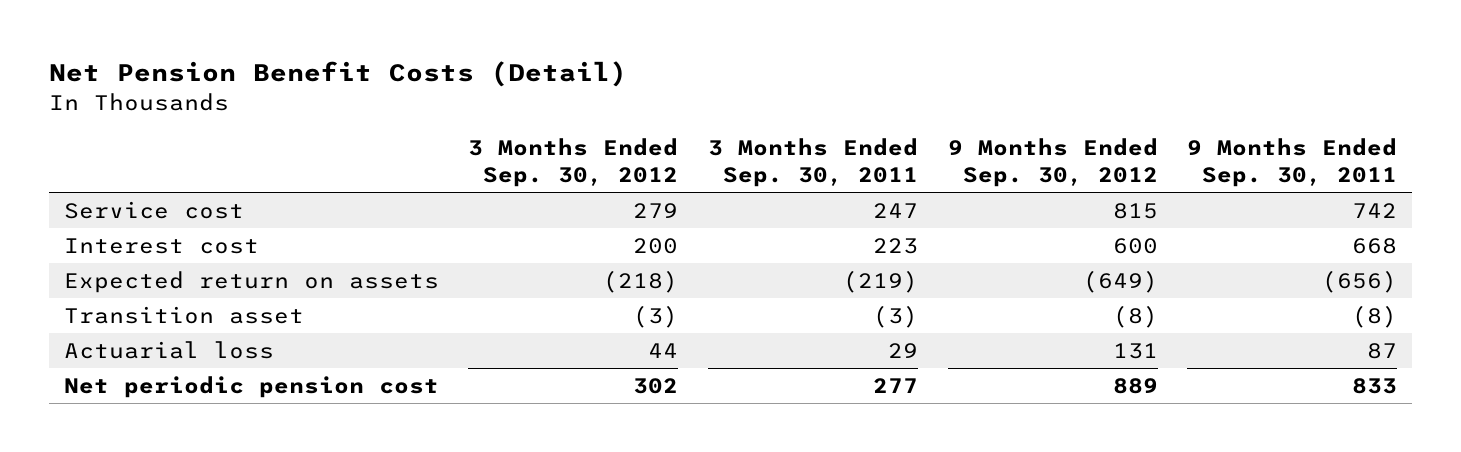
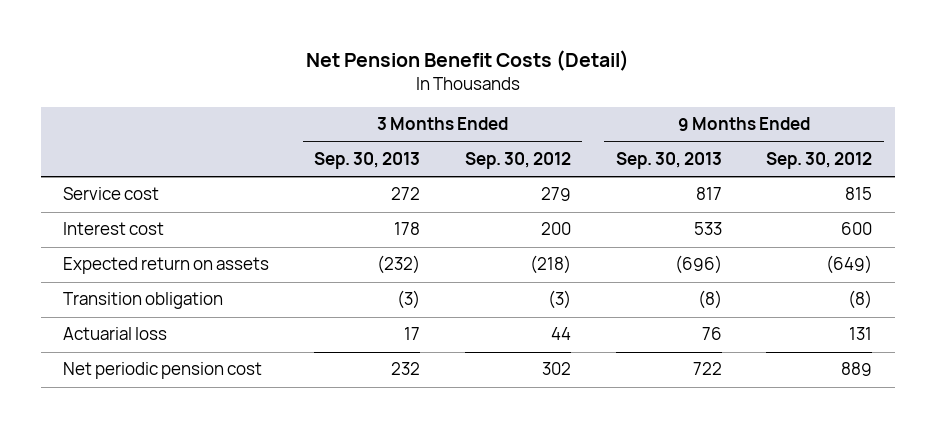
- | 3 Months Ended Sep. 30, 2012 | 3 Months Ended Sep. 30, 2011 | 9 Months Ended Sep. 30, 2012 | 9 Months Ended Sep. 30, 2011
+ | 3 Months Ended Sep. 30, 2013 | 3 Months Ended Sep. 30, 2012 | 9 Months Ended Sep. 30, 2013 | 9 Months Ended Sep. 30, 2012
- Transition asset | (3) | (3) | (8) | (8)
+ Transition obligation | (3) | (3) | (8) | (8)

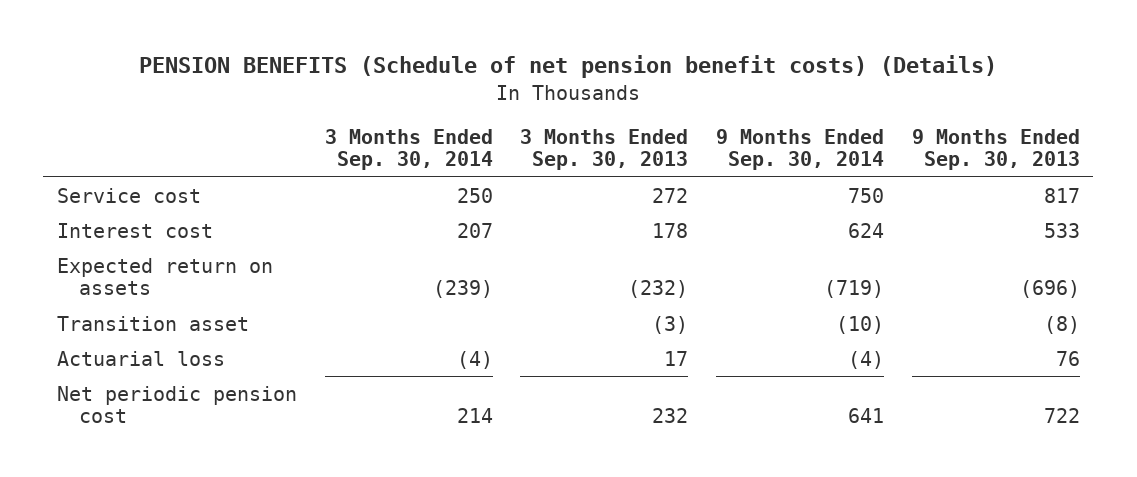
- Net Pension Benefit Costs (Detail)
+ PENSION BENEFITS (Schedule of net pension benefit costs) (Details)
- | 3 Months Ended Sep. 30, 2013 | 3 Months Ended Sep. 30, 2012 | 9 Months Ended Sep. 30, 2013 | 9 Months Ended Sep. 30, 2012
+ | 3 Months Ended Sep. 30, 2014 | 3 Months Ended Sep. 30, 2013 | 9 Months Ended Sep. 30, 2014 | 9 Months Ended Sep. 30, 2013
- Transition obligation | (3) | (3) | (8) | (8)
+ Transition asset | | (3) | (10) | (8)

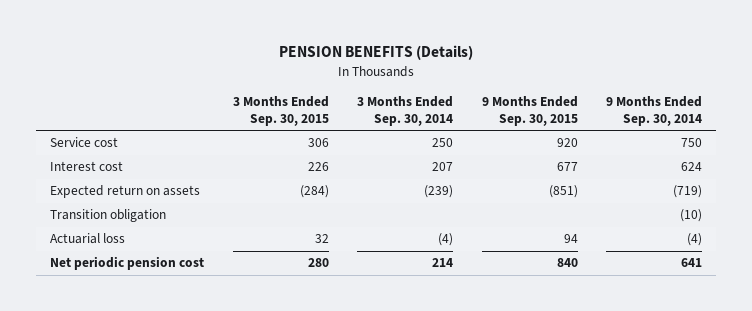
- PENSION BENEFITS (Schedule of net pension benefit costs) (Details)
+ PENSION BENEFITS (Details)
- | 3 Months Ended Sep. 30, 2014 | 3 Months Ended Sep. 30, 2013 | 9 Months Ended Sep. 30, 2014 | 9 Months Ended Sep. 30, 2013
+ | 3 Months Ended Sep. 30, 2015 | 3 Months Ended Sep. 30, 2014 | 9 Months Ended Sep. 30, 2015 | 9 Months Ended Sep. 30, 2014
- Transition asset | | (3) | (10) | (8)
+ Transition obligation | | | | (10)

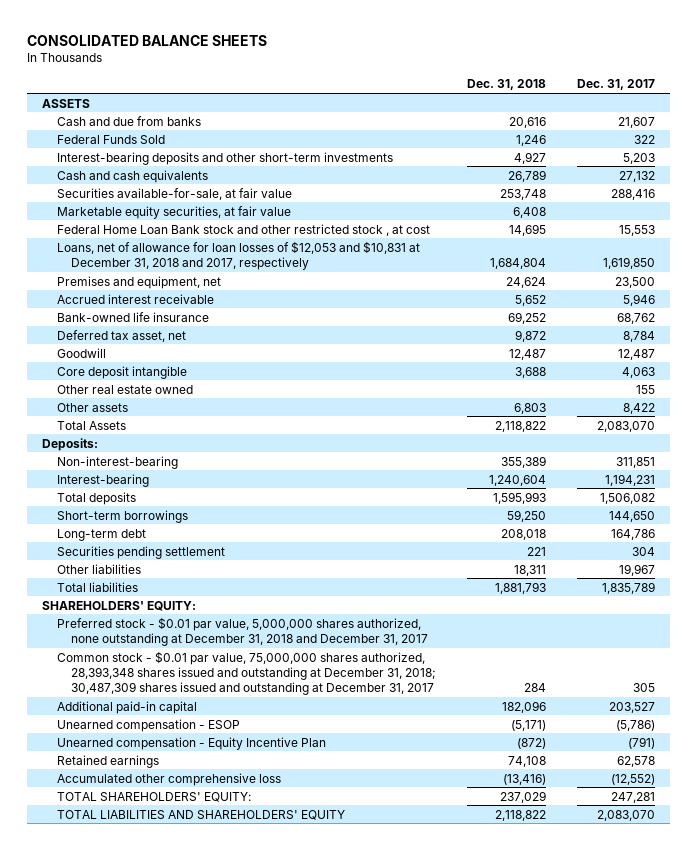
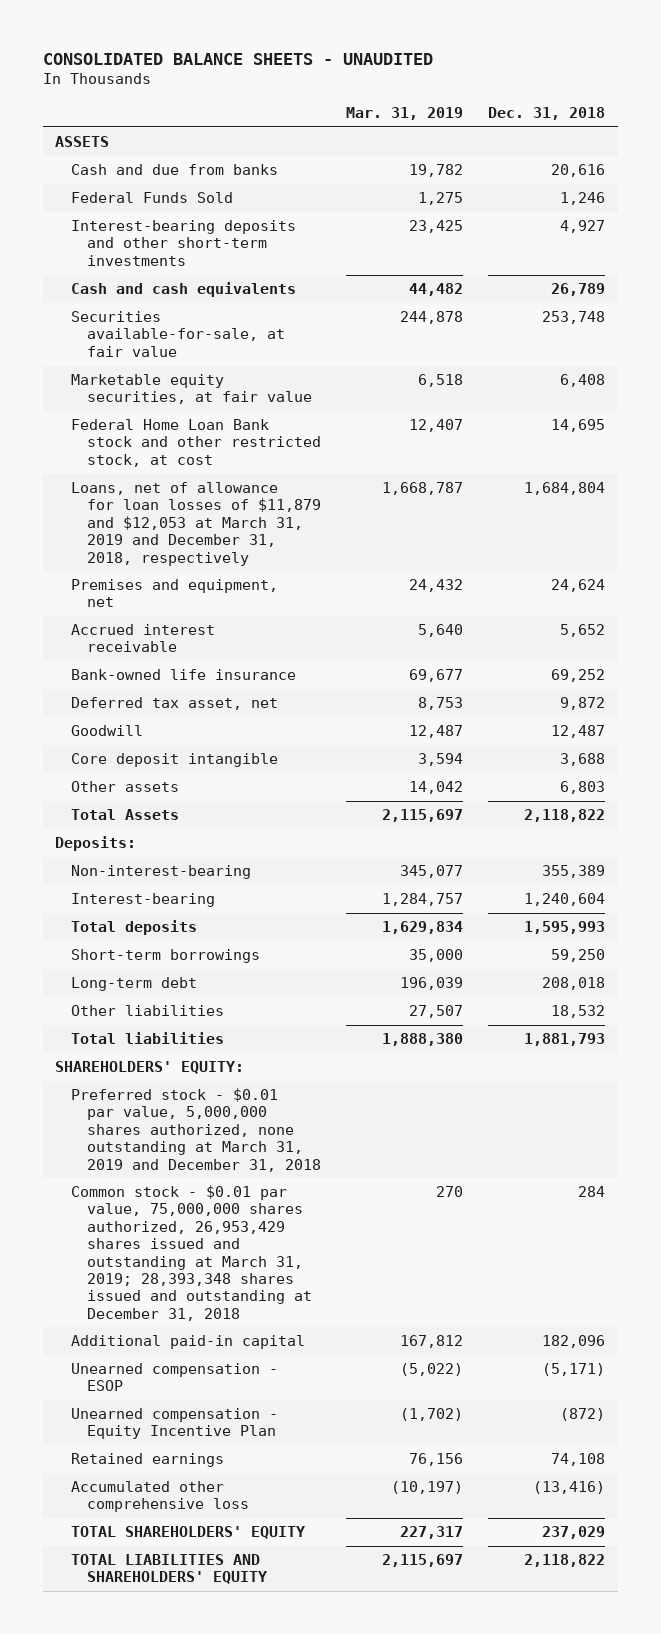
- CONSOLIDATED BALANCE SHEETS
+ CONSOLIDATED BALANCE SHEETS - UNAUDITED
- | Dec. 31, 2018 | Dec. 31, 2017
+ | Mar. 31, 2019 | Dec. 31, 2018
- Federal Home Loan Bank stock and other restricted stock , at cost | 14,695 | 15,553
- Loans, net of allowance for loan losses of $12,053 and $10,831 at December 31, 2018 and 2017, respectively | 1,684,804 | 1,619,850
+ Federal Home Loan Bank stock and other restricted stock, at cost | 12,407 | 14,695
+ Loans, net of allowance for loan losses of $11,879 and $12,053 at March 31, 2019 and December 31, 2018, respectively | 1,668,787 | 1,684,804
- Other real estate owned | | 155
- Securities pending settlement | 221 | 304
- Other liabilities | 18,311 | 19,967
+ Other liabilities | 27,507 | 18,532
- Preferred stock - $0.01 par value, 5,000,000 shares authorized, none outstanding at December 31, 2018 and December 31, 2017
- Common stock - $0.01 par value, 75,000,000 shares authorized, 28,393,348 shares issued and outstanding at December 31, 2018; 30,487,309 shares issued and outstanding at December 31, 2017 | 284 | 305
+ Preferred stock - $0.01 par value, 5,000,000 shares authorized, none outstanding at March 31, 2019 and December 31, 2018
+ Common stock - $0.01 par value, 75,000,000 shares authorized, 26,953,429 shares issued and outstanding at March 31, 2019; 28,393,348 shares issued and outstanding at December 31, 2018 | 270 | 284
- TOTAL SHAREHOLDERS' EQUITY: | 237,029 | 247,281
+ TOTAL SHAREHOLDERS' EQUITY | 227,317 | 237,029

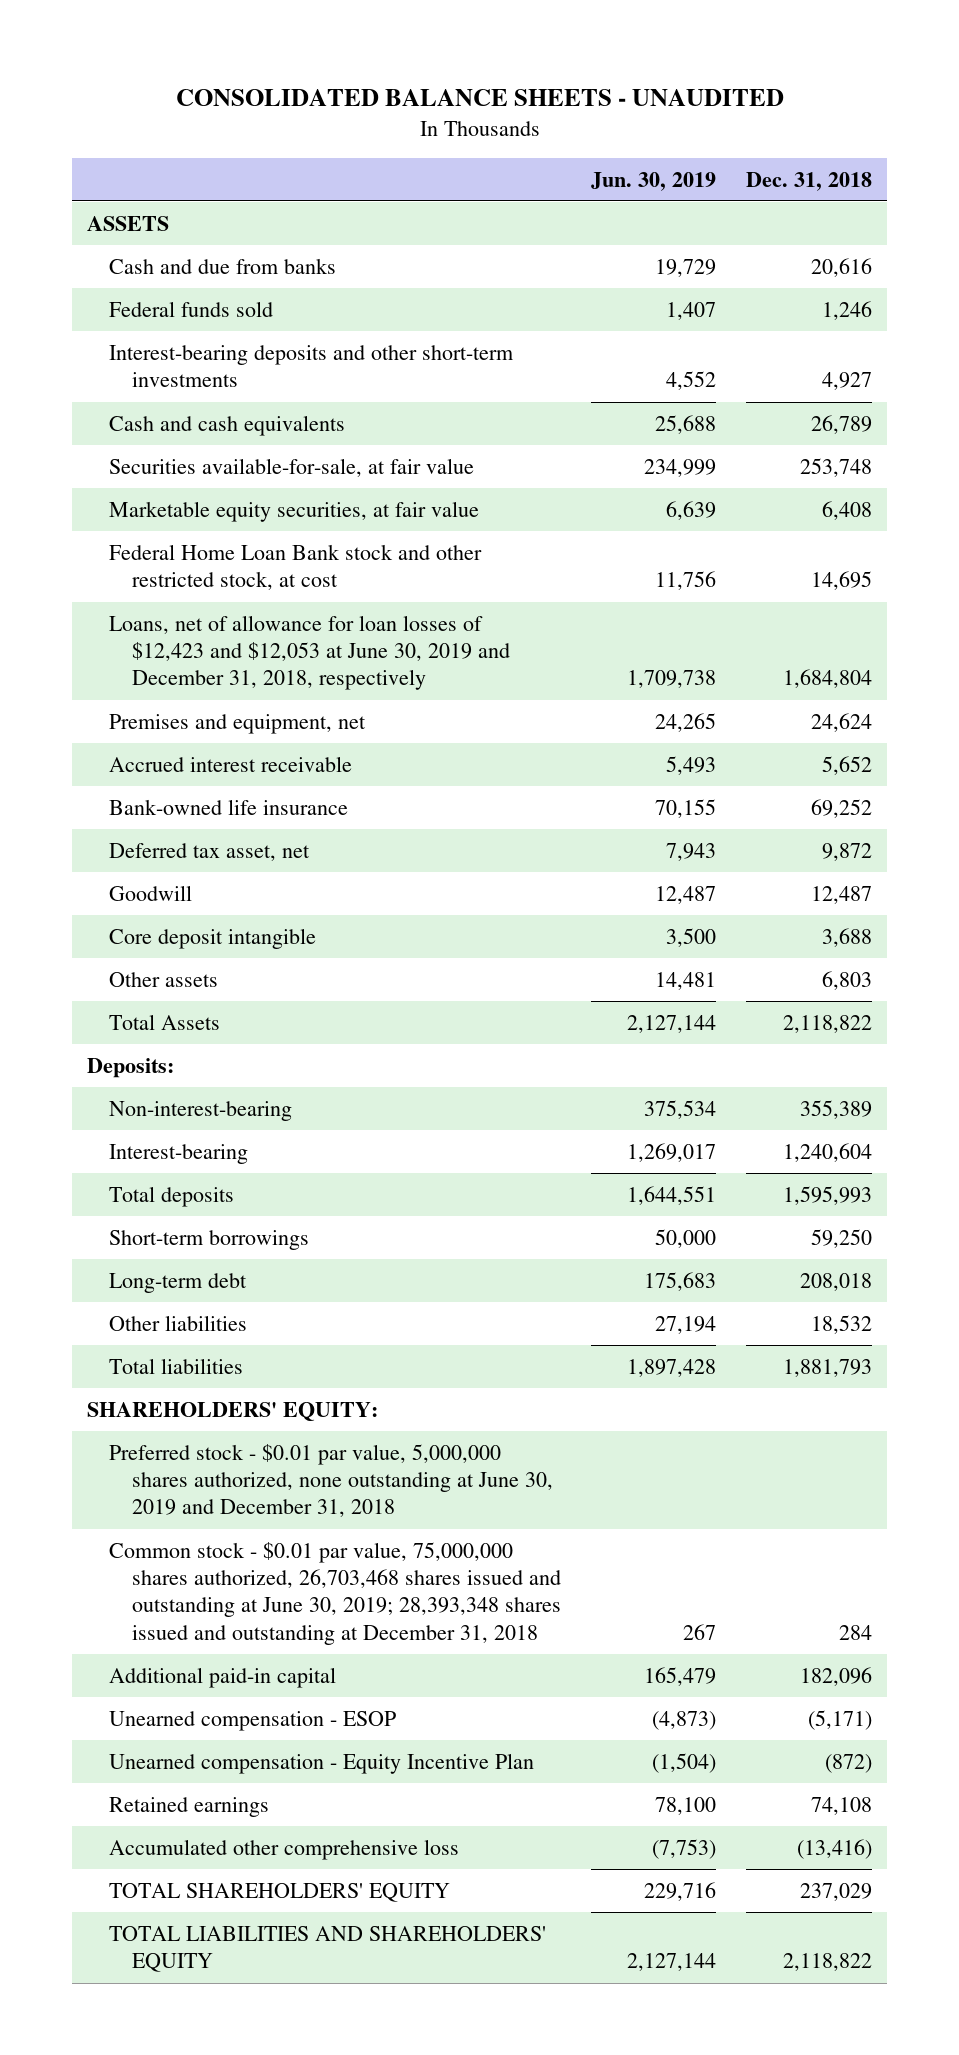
- | Mar. 31, 2019 | Dec. 31, 2018
+ | Jun. 30, 2019 | Dec. 31, 2018
- Federal Funds Sold | 1,275 | 1,246
+ Federal funds sold | 1,407 | 1,246
- Loans, net of allowance for loan losses of $11,879 and $12,053 at March 31, 2019 and December 31, 2018, respectively | 1,668,787 | 1,684,804
+ Loans, net of allowance for loan losses of $12,423 and $12,053 at June 30, 2019 and December 31, 2018, respectively | 1,709,738 | 1,684,804
- Preferred stock - $0.01 par value, 5,000,000 shares authorized, none outstanding at March 31, 2019 and December 31, 2018
- Common stock - $0.01 par value, 75,000,000 shares authorized, 26,953,429 shares issued and outstanding at March 31, 2019; 28,393,348 shares issued and outstanding at December 31, 2018 | 270 | 284
+ Preferred stock - $0.01 par value, 5,000,000 shares authorized, none outstanding at June 30, 2019 and December 31, 2018
+ Common stock - $0.01 par value, 75,000,000 shares authorized, 26,703,468 shares issued and outstanding at June 30, 2019; 28,393,348 shares issued and outstanding at December 31, 2018 | 267 | 284

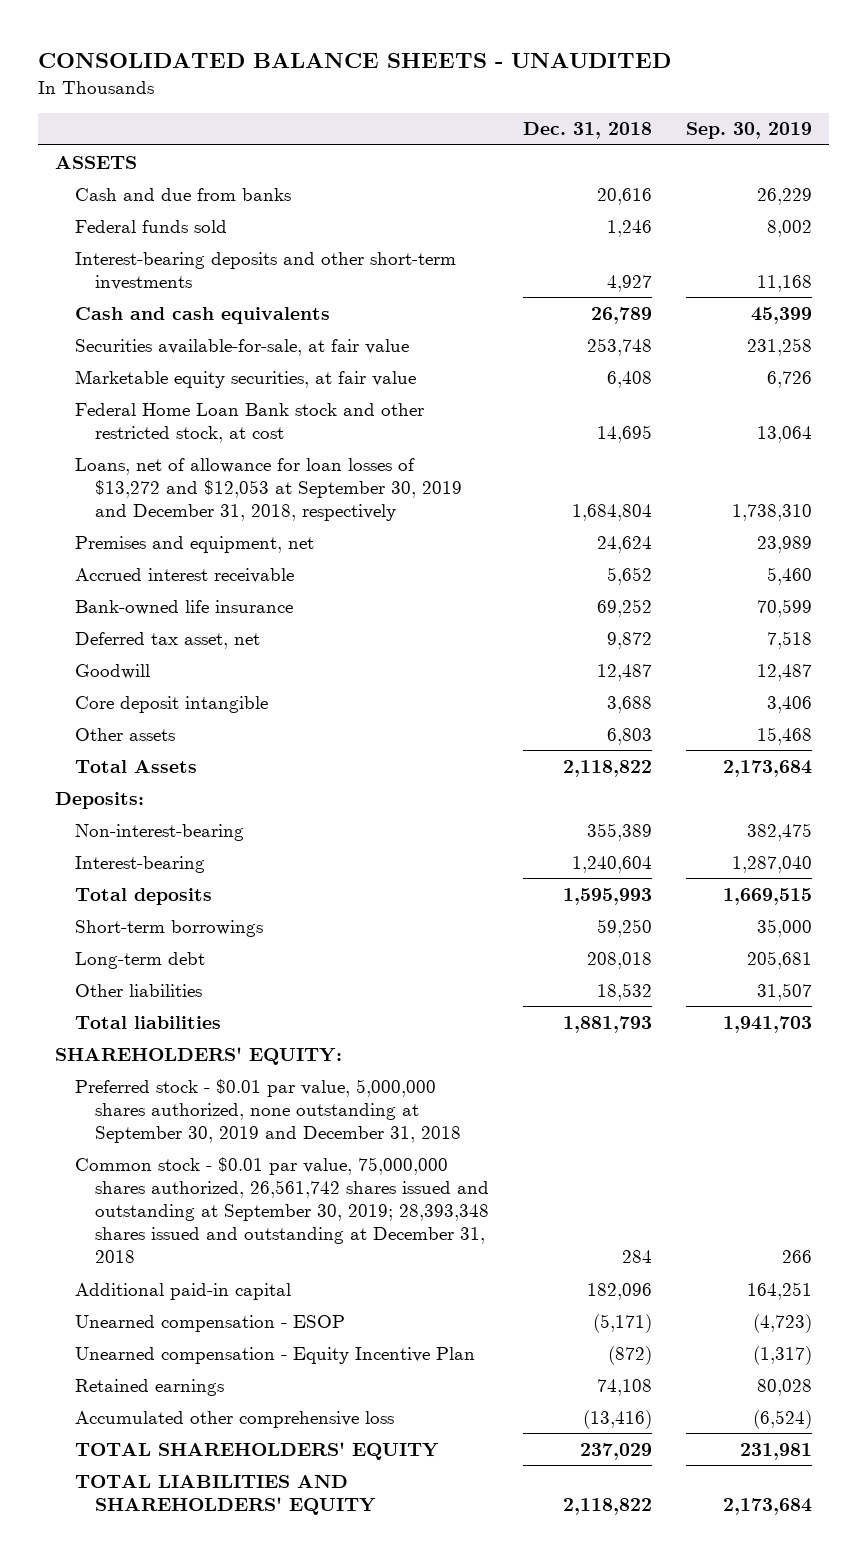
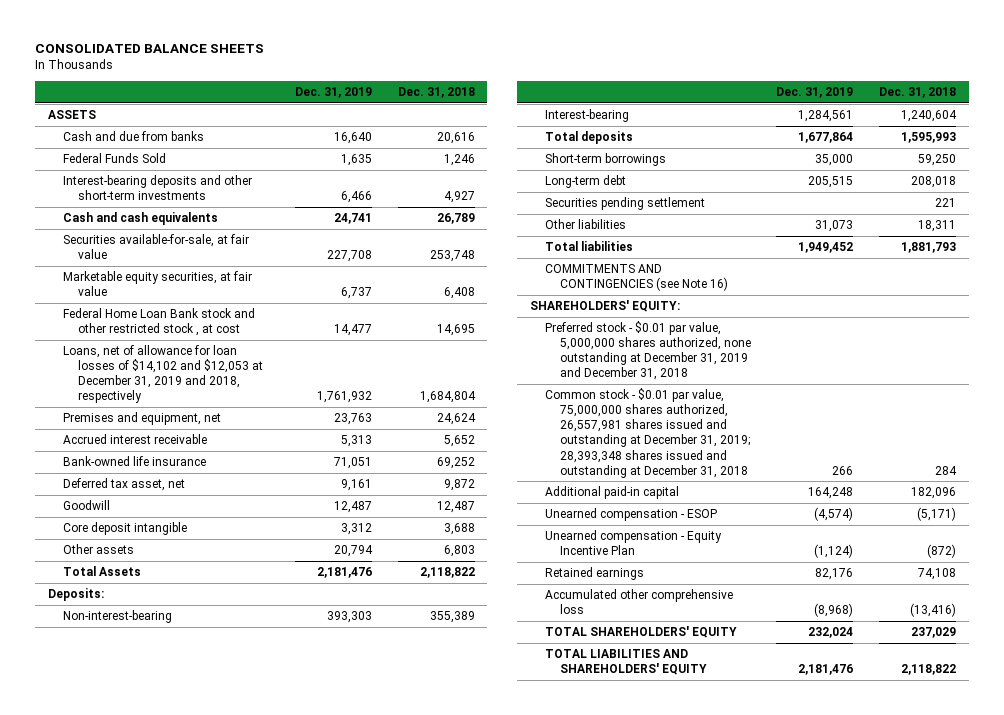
- CONSOLIDATED BALANCE SHEETS - UNAUDITED
+ CONSOLIDATED BALANCE SHEETS
- | Dec. 31, 2018 | Sep. 30, 2019
+ | Dec. 31, 2019 | Dec. 31, 2018
- Federal funds sold | 1,246 | 8,002
+ Federal Funds Sold | 1,635 | 1,246
- Federal Home Loan Bank stock and other restricted stock, at cost | 14,695 | 13,064
- Loans, net of allowance for loan losses of $13,272 and $12,053 at September 30, 2019 and December 31, 2018, respectively | 1,684,804 | 1,738,310
+ Federal Home Loan Bank stock and other restricted stock , at cost | 14,477 | 14,695
+ Loans, net of allowance for loan losses of $14,102 and $12,053 at December 31, 2019 and 2018, respectively | 1,761,932 | 1,684,804
- Other liabilities | 18,532 | 31,507
+ Securities pending settlement | | 221
+ Other liabilities | 31,073 | 18,311
+ COMMITMENTS AND CONTINGENCIES (see Note 16)
- Preferred stock - $0.01 par value, 5,000,000 shares authorized, none outstanding at September 30, 2019 and December 31, 2018
- Common stock - $0.01 par value, 75,000,000 shares authorized, 26,561,742 shares issued and outstanding at September 30, 2019; 28,393,348 shares issued and outstanding at December 31, 2018 | 284 | 266
+ Preferred stock - $0.01 par value, 5,000,000 shares authorized, none outstanding at December 31, 2019 and December 31, 2018
+ Common stock - $0.01 par value, 75,000,000 shares authorized, 26,557,981 shares issued and outstanding at December 31, 2019; 28,393,348 shares issued and outstanding at December 31, 2018 | 266 | 284

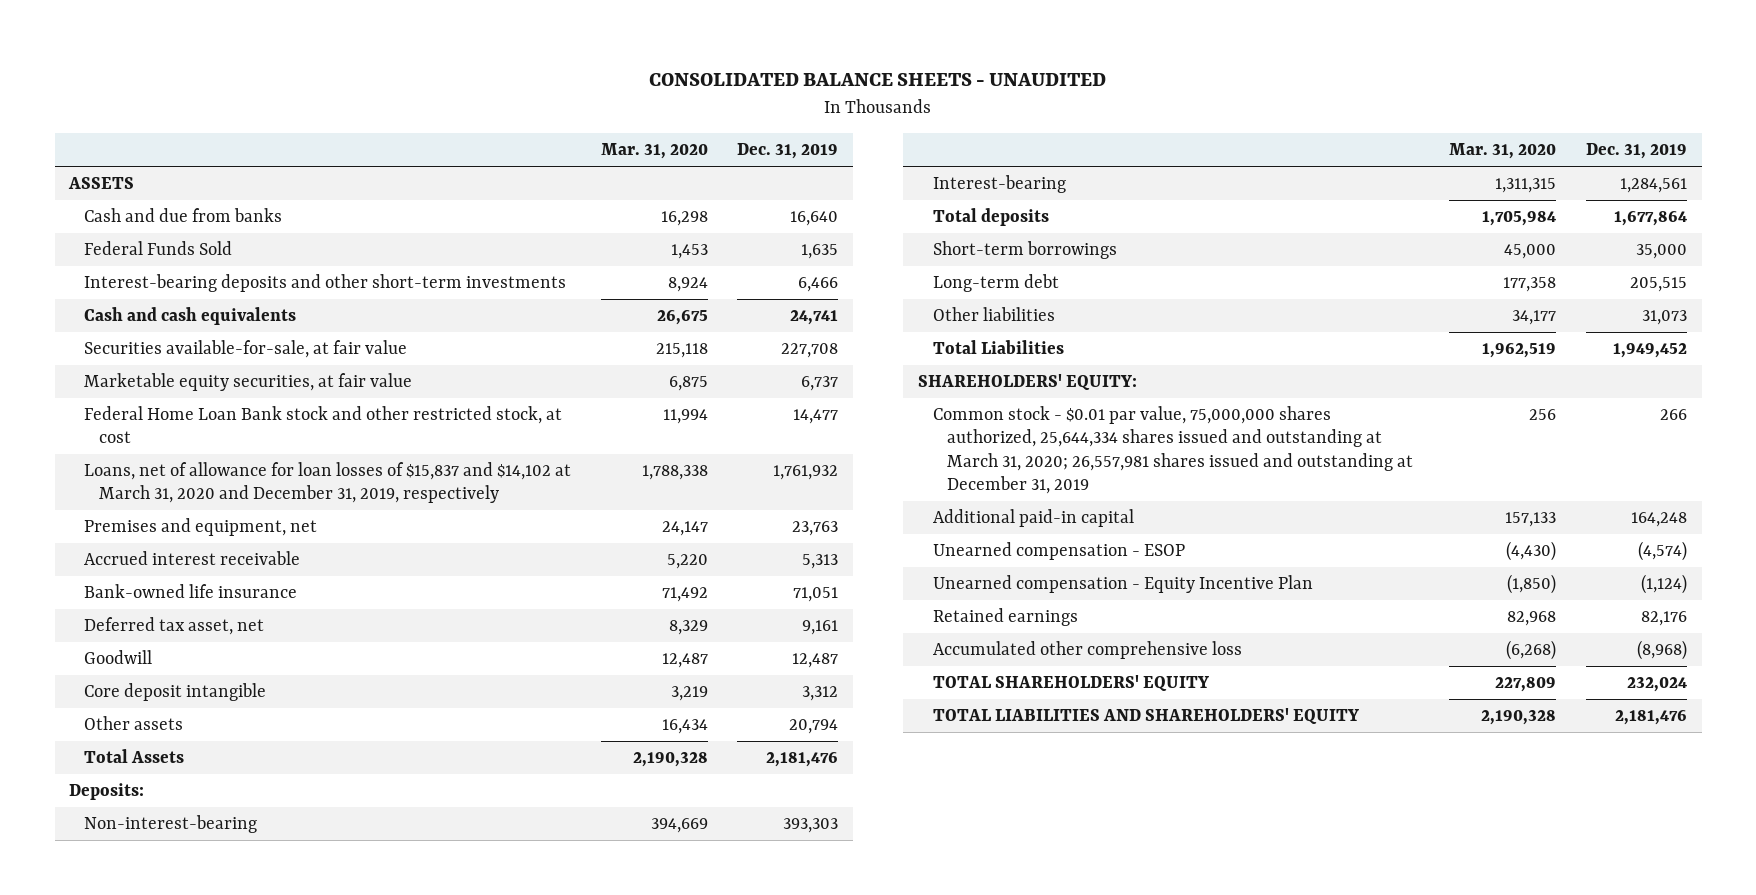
- CONSOLIDATED BALANCE SHEETS
+ CONSOLIDATED BALANCE SHEETS - UNAUDITED
- | Dec. 31, 2019 | Dec. 31, 2018
+ | Mar. 31, 2020 | Dec. 31, 2019
- Federal Home Loan Bank stock and other restricted stock , at cost | 14,477 | 14,695
- Loans, net of allowance for loan losses of $14,102 and $12,053 at December 31, 2019 and 2018, respectively | 1,761,932 | 1,684,804
+ Federal Home Loan Bank stock and other restricted stock, at cost | 11,994 | 14,477
+ Loans, net of allowance for loan losses of $15,837 and $14,102 at March 31, 2020 and December 31, 2019, respectively | 1,788,338 | 1,761,932
- Securities pending settlement | | 221
- Total liabilities | 1,949,452 | 1,881,793
- COMMITMENTS AND CONTINGENCIES (see Note 16)
+ Total Liabilities | 1,962,519 | 1,949,452
- Preferred stock - $0.01 par value, 5,000,000 shares authorized, none outstanding at December 31, 2019 and December 31, 2018
- Common stock - $0.01 par value, 75,000,000 shares authorized, 26,557,981 shares issued and outstanding at December 31, 2019; 28,393,348 shares issued and outstanding at December 31, 2018 | 266 | 284
+ Common stock - $0.01 par value, 75,000,000 shares authorized, 25,644,334 shares issued and outstanding at March 31, 2020; 26,557,981 shares issued and outstanding at December 31, 2019 | 256 | 266

